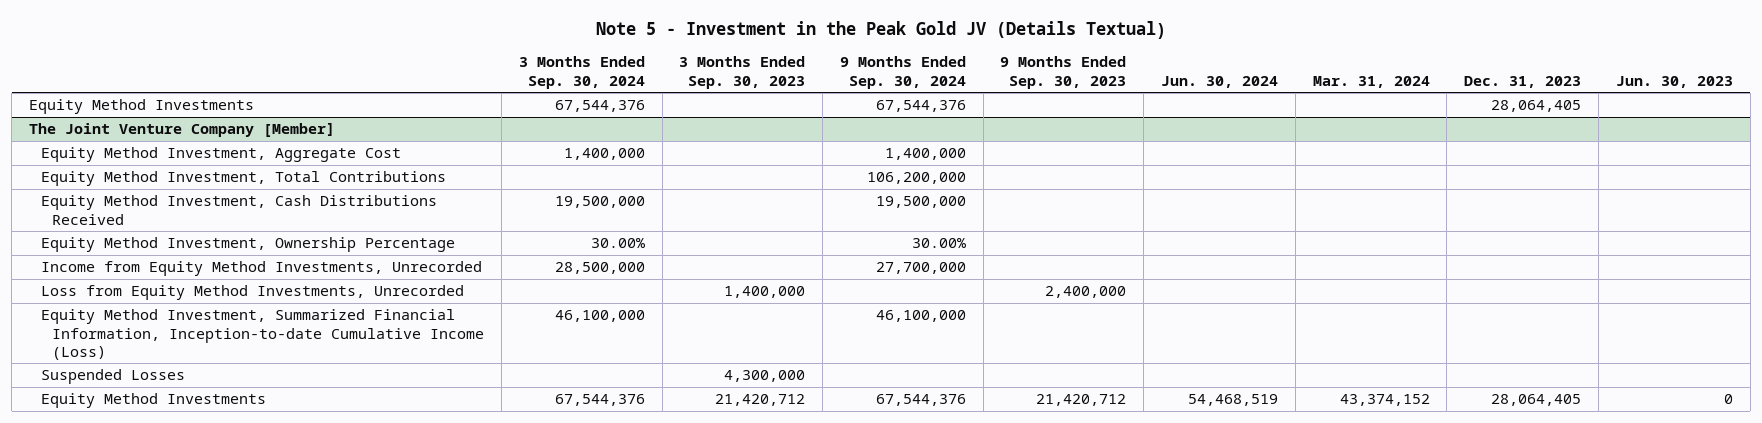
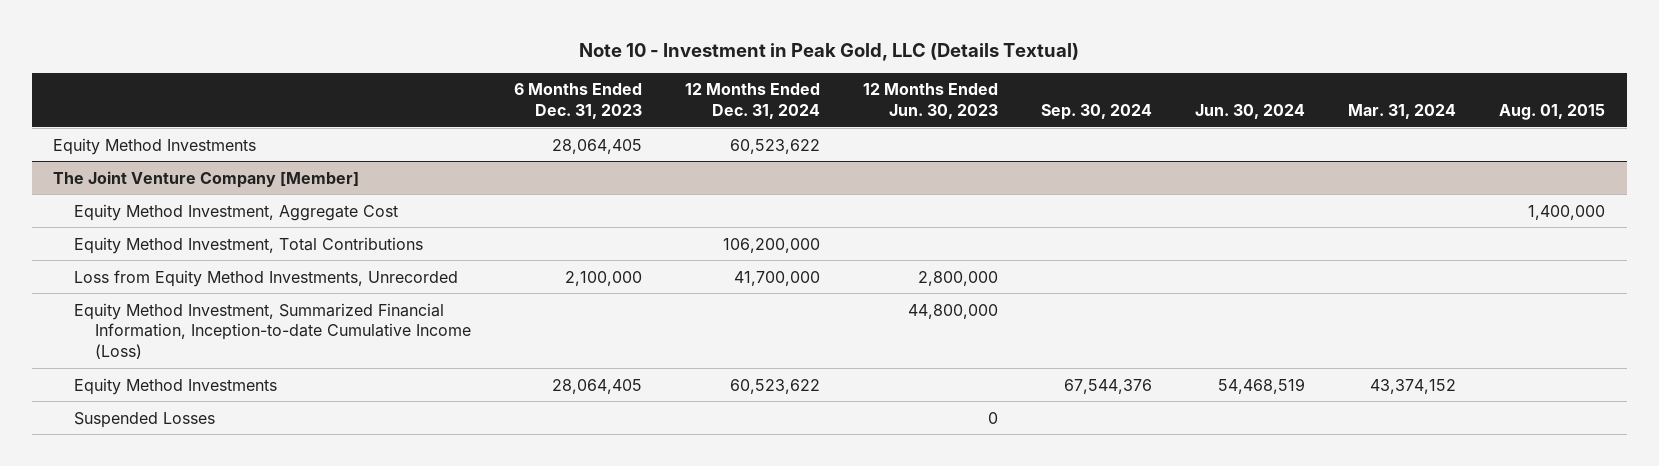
- Note 5 - Investment in the Peak Gold JV (Details Textual)
+ Note 10 - Investment in Peak Gold, LLC (Details Textual)
- | 3 Months Ended Sep. 30, 2024 | 3 Months Ended Sep. 30, 2023 | 9 Months Ended Sep. 30, 2024 | 9 Months Ended Sep. 30, 2023 | Jun. 30, 2024 | Mar. 31, 2024 | Dec. 31, 2023 | Jun. 30, 2023
+ | 6 Months Ended Dec. 31, 2023 | 12 Months Ended Dec. 31, 2024 | 12 Months Ended Jun. 30, 2023 | Sep. 30, 2024 | Jun. 30, 2024 | Mar. 31, 2024 | Aug. 01, 2015
@ The Joint Venture Company [Member]
- Equity Method Investment, Cash Distributions Received | 19,500,000 | | 19,500,000 | | | | |
- Equity Method Investment, Ownership Percentage | 30.00% | | 30.00% | | | | |
- Income from Equity Method Investments, Unrecorded | 28,500,000 | | 27,700,000 | | | | |
moved down: Suspended Losses | | | 0 | | | |

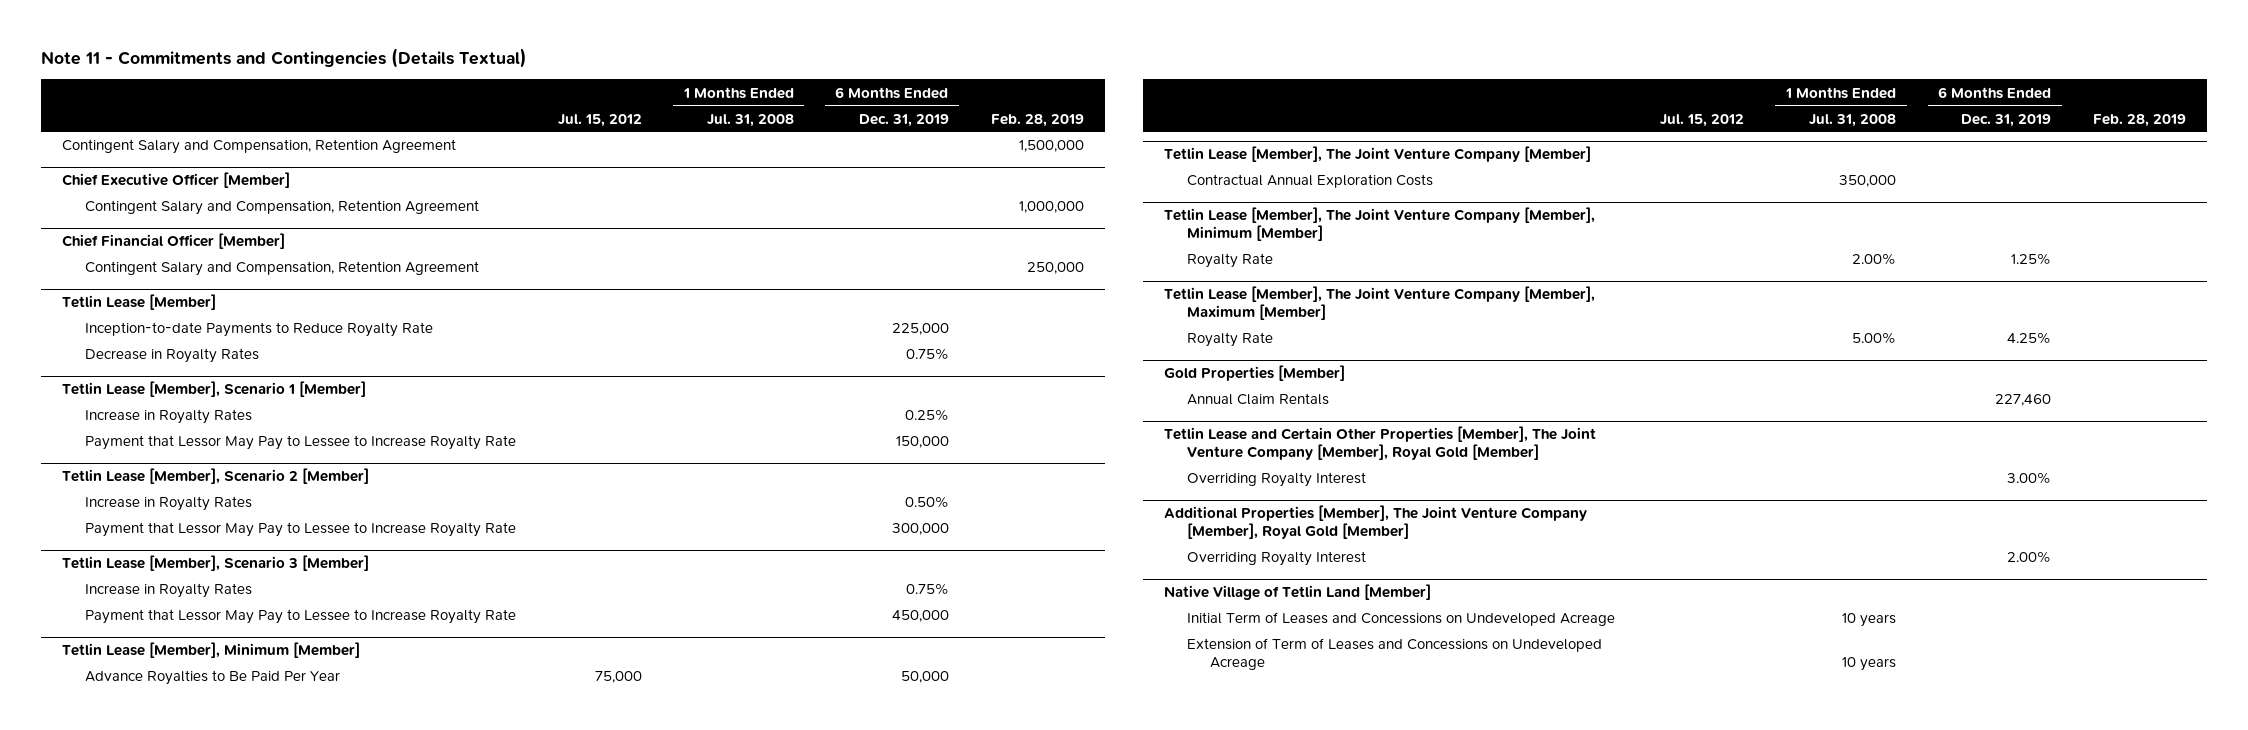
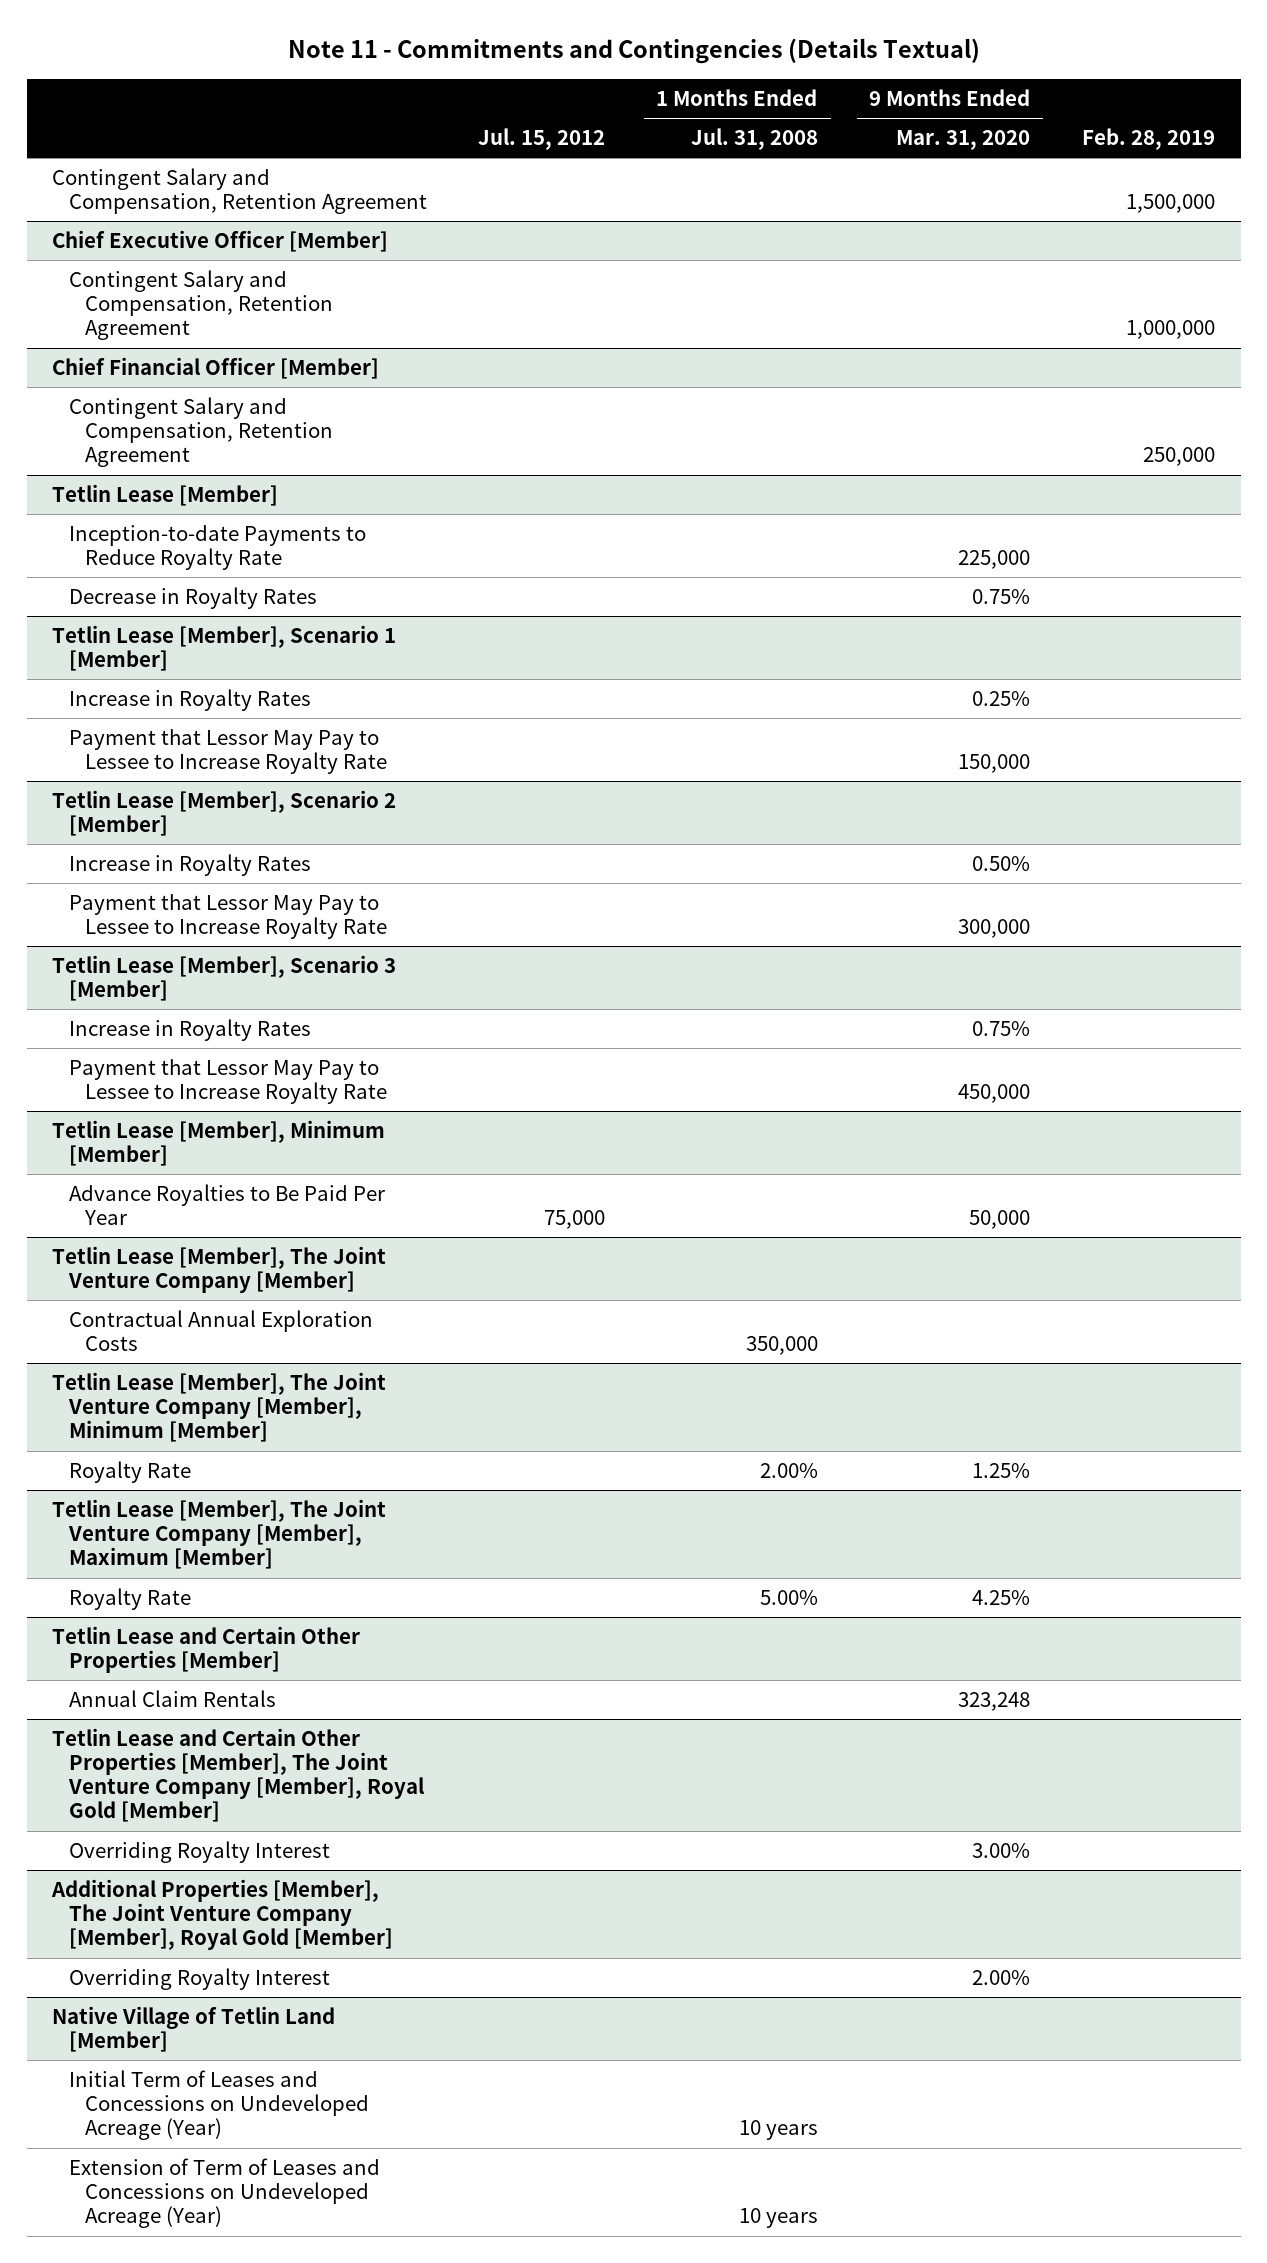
- | Jul. 15, 2012 | 1 Months Ended Jul. 31, 2008 | 6 Months Ended Dec. 31, 2019 | Feb. 28, 2019
+ | Jul. 15, 2012 | 1 Months Ended Jul. 31, 2008 | 9 Months Ended Mar. 31, 2020 | Feb. 28, 2019
- Gold Properties [Member]
- Annual Claim Rentals | | | 227,460 |
+ Tetlin Lease and Certain Other Properties [Member]
+ Annual Claim Rentals | | | 323,248 |
@ Native Village of Tetlin Land [Member]
- Initial Term of Leases and Concessions on Undeveloped Acreage | | 10 years | |
- Extension of Term of Leases and Concessions on Undeveloped Acreage | | 10 years | |
+ Initial Term of Leases and Concessions on Undeveloped Acreage (Year) | | 10 years | |
+ Extension of Term of Leases and Concessions on Undeveloped Acreage (Year) | | 10 years | |

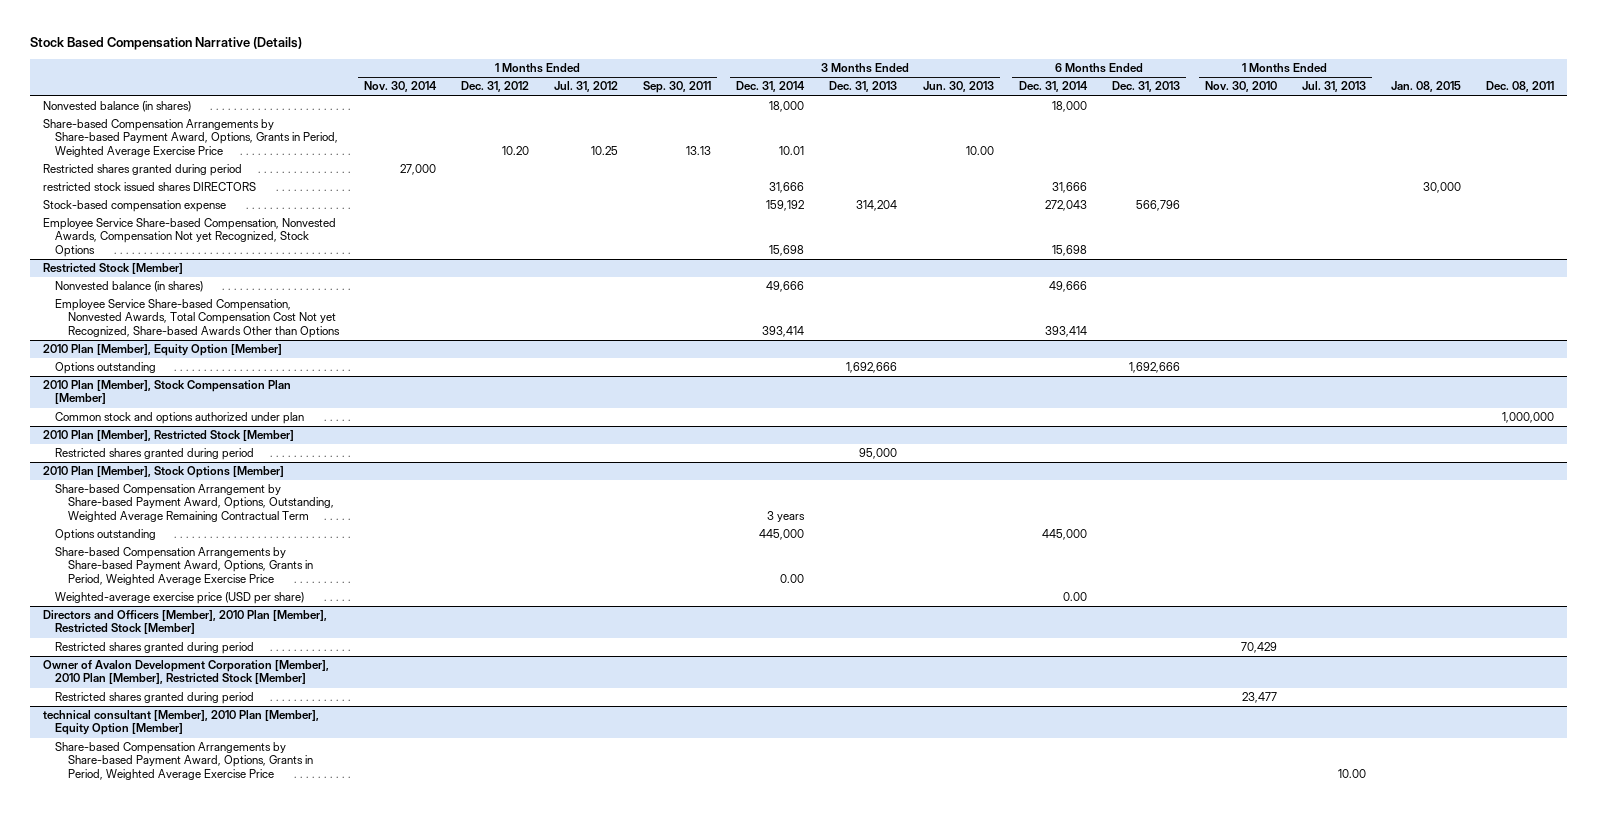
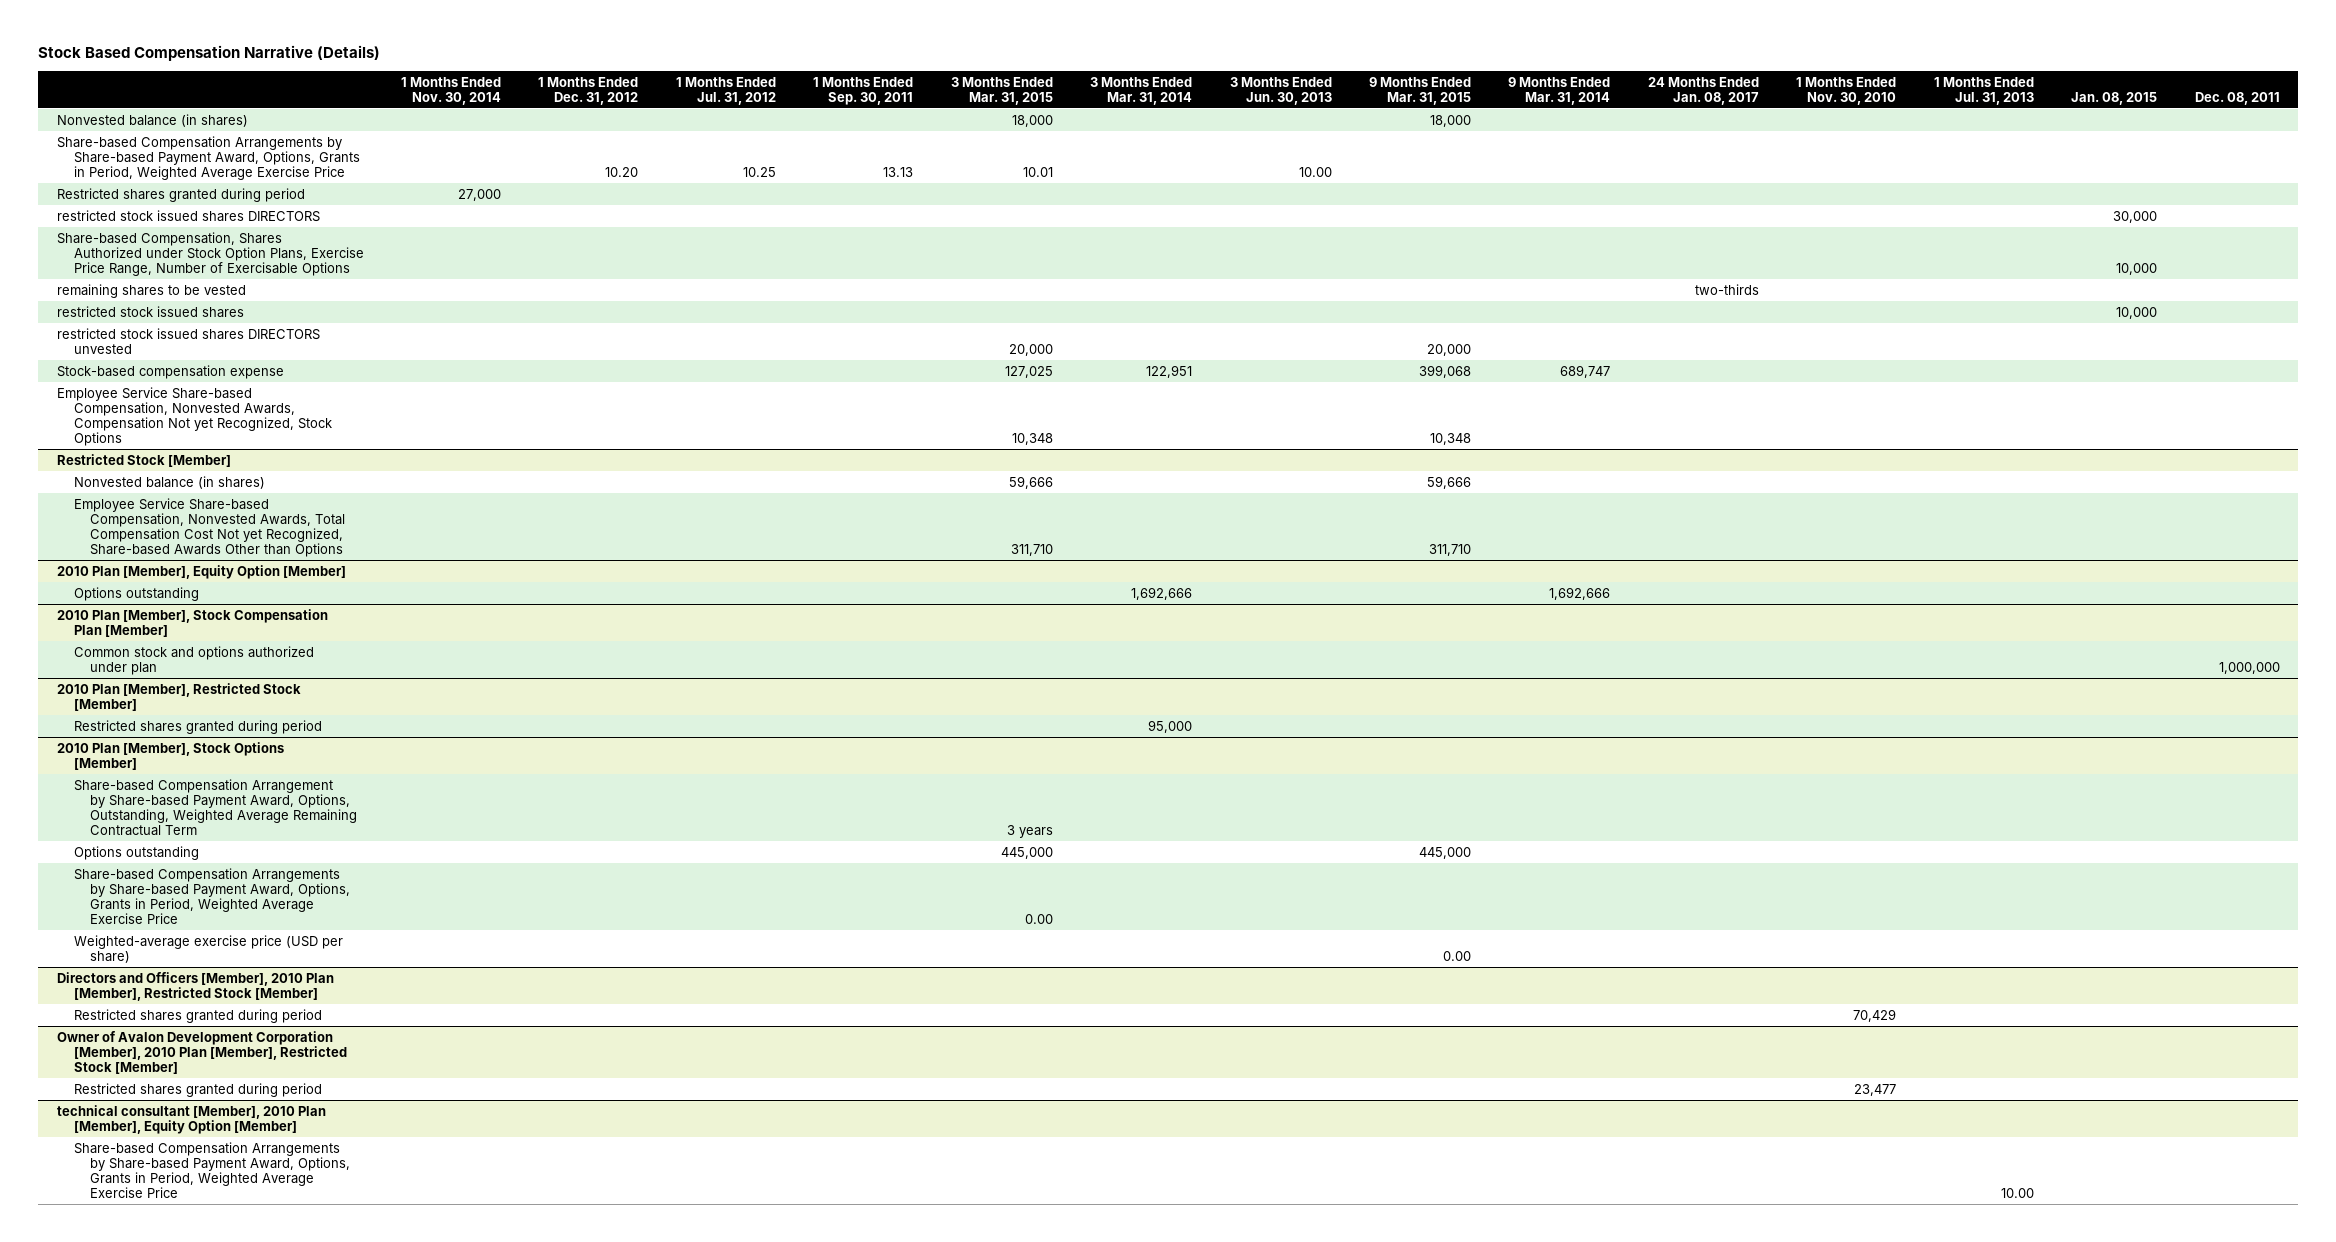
- | 1 Months Ended Nov. 30, 2014 | 1 Months Ended Dec. 31, 2012 | 1 Months Ended Jul. 31, 2012 | 1 Months Ended Sep. 30, 2011 | 3 Months Ended Dec. 31, 2014 | 3 Months Ended Dec. 31, 2013 | 3 Months Ended Jun. 30, 2013 | 6 Months Ended Dec. 31, 2014 | 6 Months Ended Dec. 31, 2013 | 1 Months Ended Nov. 30, 2010 | 1 Months Ended Jul. 31, 2013 | Jan. 08, 2015 | Dec. 08, 2011
+ | 1 Months Ended Nov. 30, 2014 | 1 Months Ended Dec. 31, 2012 | 1 Months Ended Jul. 31, 2012 | 1 Months Ended Sep. 30, 2011 | 3 Months Ended Mar. 31, 2015 | 3 Months Ended Mar. 31, 2014 | 3 Months Ended Jun. 30, 2013 | 9 Months Ended Mar. 31, 2015 | 9 Months Ended Mar. 31, 2014 | 24 Months Ended Jan. 08, 2017 | 1 Months Ended Nov. 30, 2010 | 1 Months Ended Jul. 31, 2013 | Jan. 08, 2015 | Dec. 08, 2011
+ Share-based Compensation, Shares Authorized under Stock Option Plans, Exercise Price Range, Number of Exercisable Options | | | | | | | | | | | | | 10,000 |
+ remaining shares to be vested | | | | | | | | | | two-thirds | | | |
+ restricted stock issued shares | | | | | | | | | | | | | 10,000 |
+ restricted stock issued shares DIRECTORS unvested | | | | | 20,000 | | | 20,000 | | | | | |

